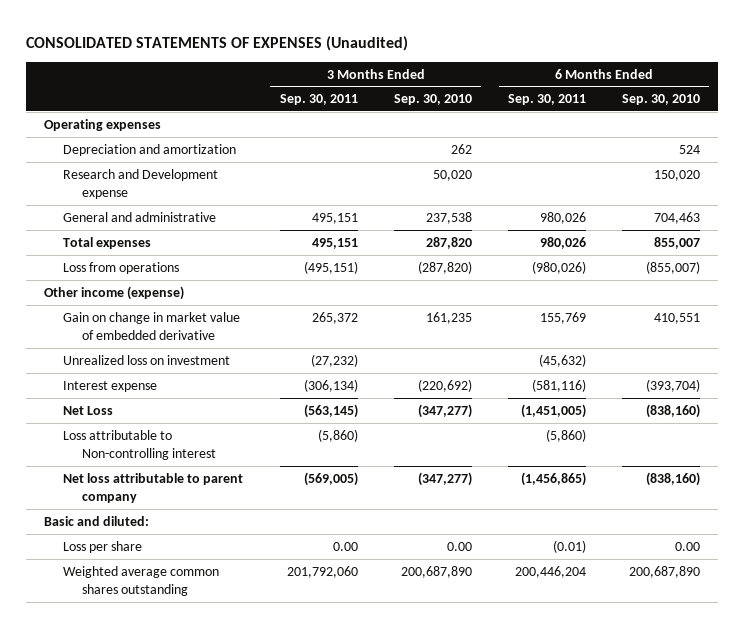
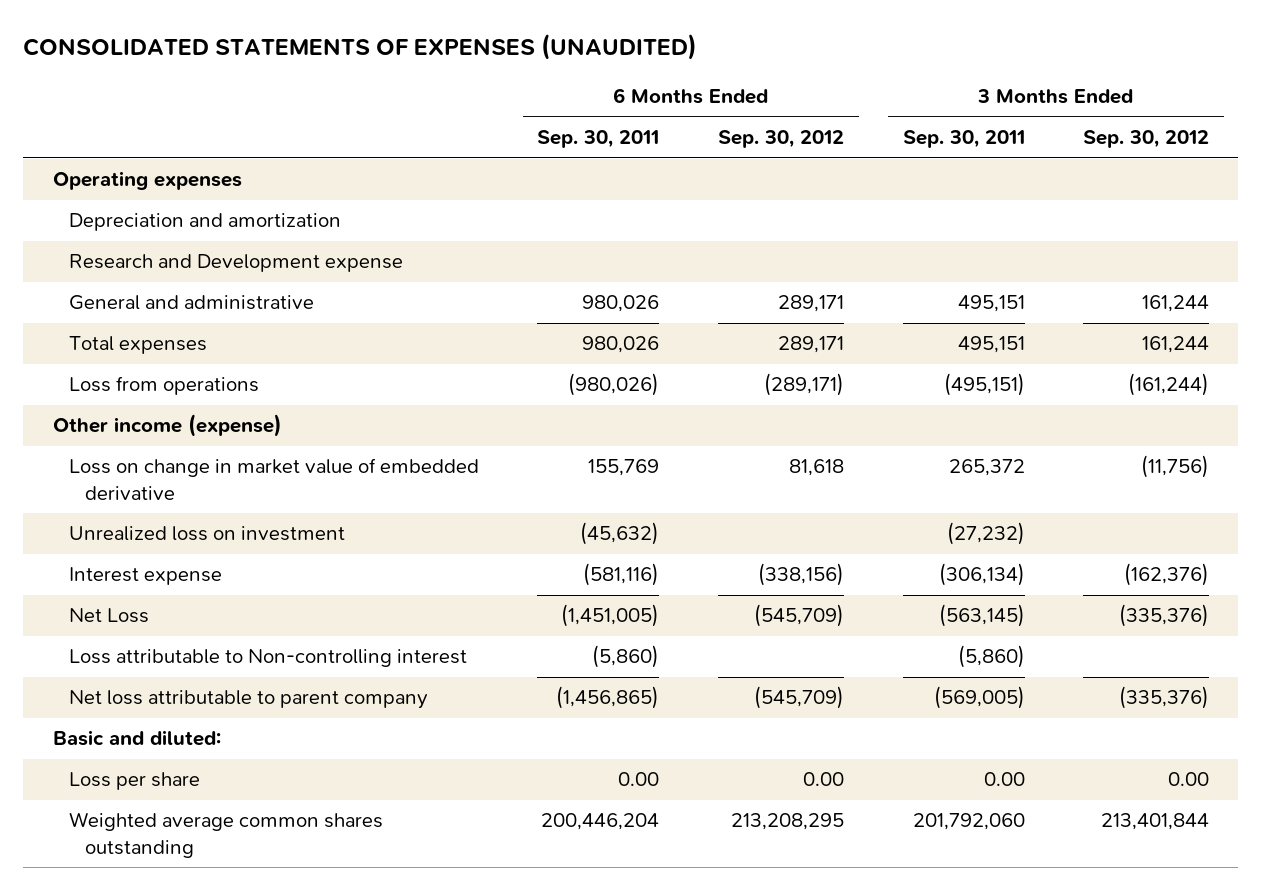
- CONSOLIDATED STATEMENTS OF EXPENSES (Unaudited)
+ CONSOLIDATED STATEMENTS OF EXPENSES (UNAUDITED)
- | 3 Months Ended Sep. 30, 2011 | 3 Months Ended Sep. 30, 2010 | 6 Months Ended Sep. 30, 2011 | 6 Months Ended Sep. 30, 2010
+ | 6 Months Ended Sep. 30, 2011 | 6 Months Ended Sep. 30, 2012 | 3 Months Ended Sep. 30, 2011 | 3 Months Ended Sep. 30, 2012
- Gain on change in market value of embedded derivative | 265,372 | 161,235 | 155,769 | 410,551
+ Loss on change in market value of embedded derivative | 155,769 | 81,618 | 265,372 | (11,756)
- Loss per share | 0.00 | 0.00 | (0.01) | 0.00
+ Loss per share | 0.00 | 0.00 | 0.00 | 0.00

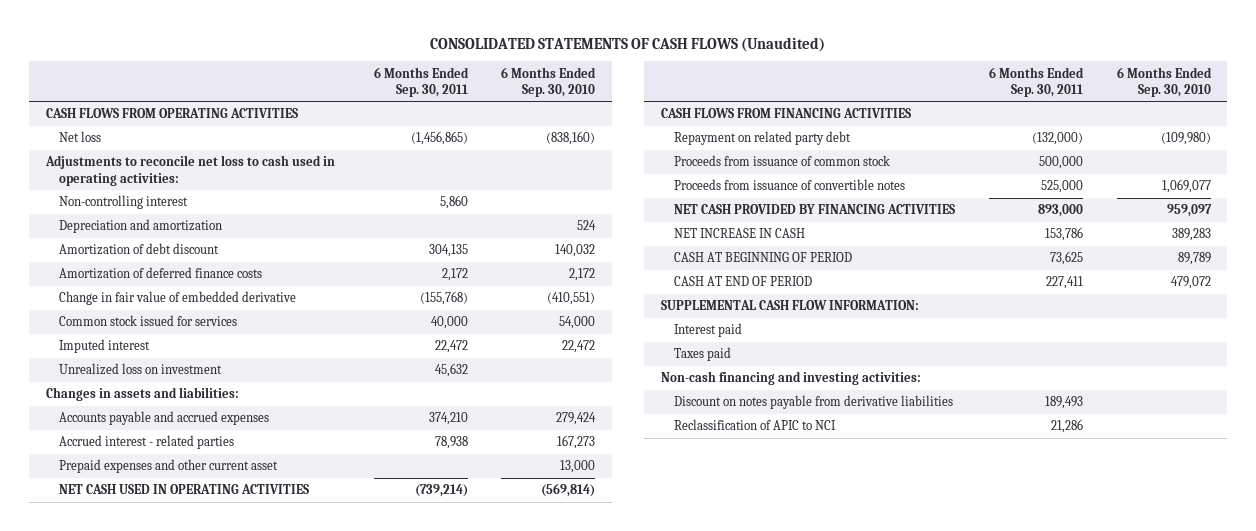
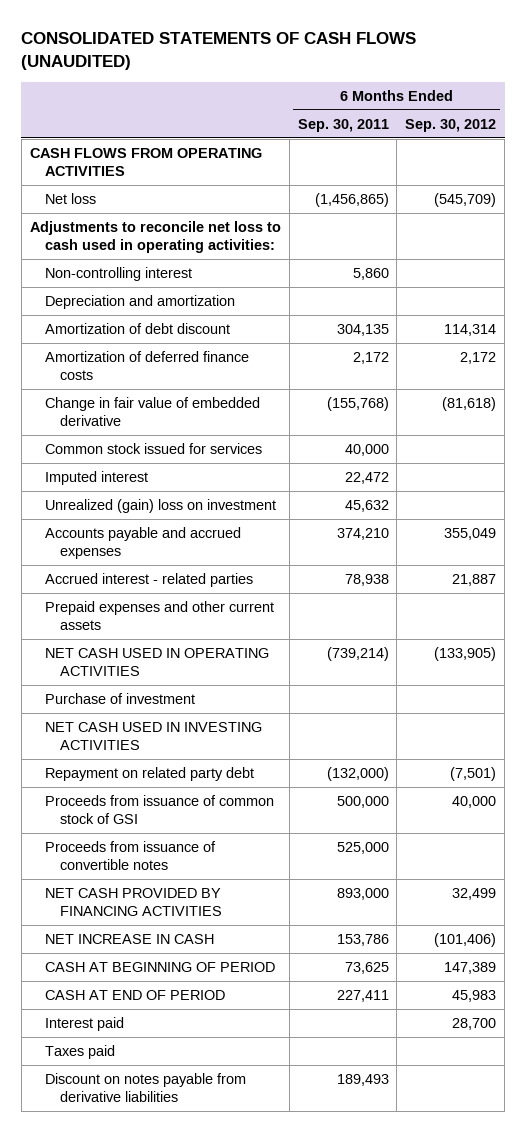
- CONSOLIDATED STATEMENTS OF CASH FLOWS (Unaudited)
+ CONSOLIDATED STATEMENTS OF CASH FLOWS (UNAUDITED)
- | 6 Months Ended Sep. 30, 2011 | 6 Months Ended Sep. 30, 2010
+ | 6 Months Ended Sep. 30, 2011 | 6 Months Ended Sep. 30, 2012
- Unrealized loss on investment | 45,632 |
- Changes in assets and liabilities:
+ Unrealized (gain) loss on investment | 45,632 |
- Prepaid expenses and other current asset | | 13,000
+ Prepaid expenses and other current assets
- CASH FLOWS FROM FINANCING ACTIVITIES
+ Purchase of investment
+ NET CASH USED IN INVESTING ACTIVITIES
- Proceeds from issuance of common stock | 500,000 |
+ Proceeds from issuance of common stock of GSI | 500,000 | 40,000
- SUPPLEMENTAL CASH FLOW INFORMATION:
- Non-cash financing and investing activities:
- Reclassification of APIC to NCI | 21,286 |

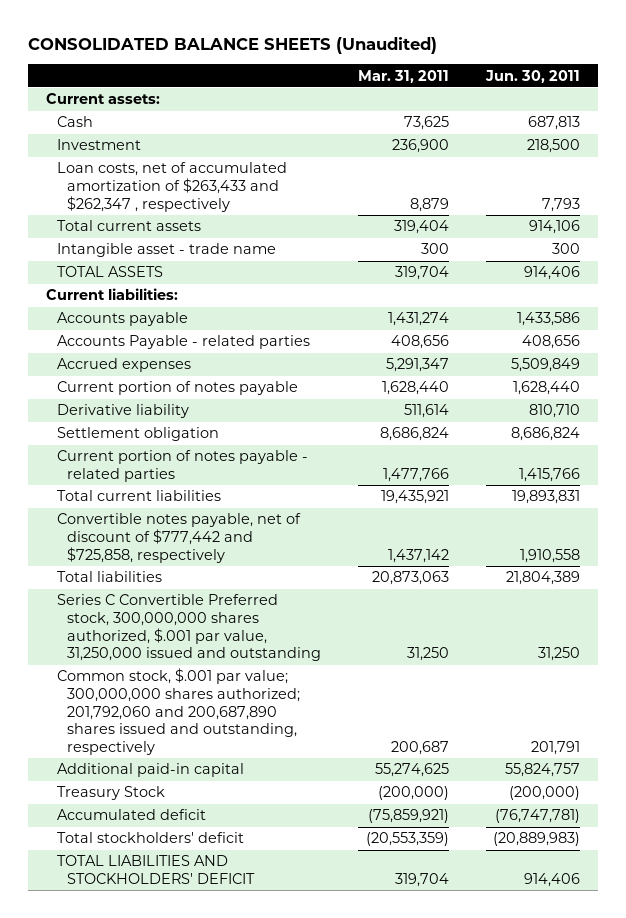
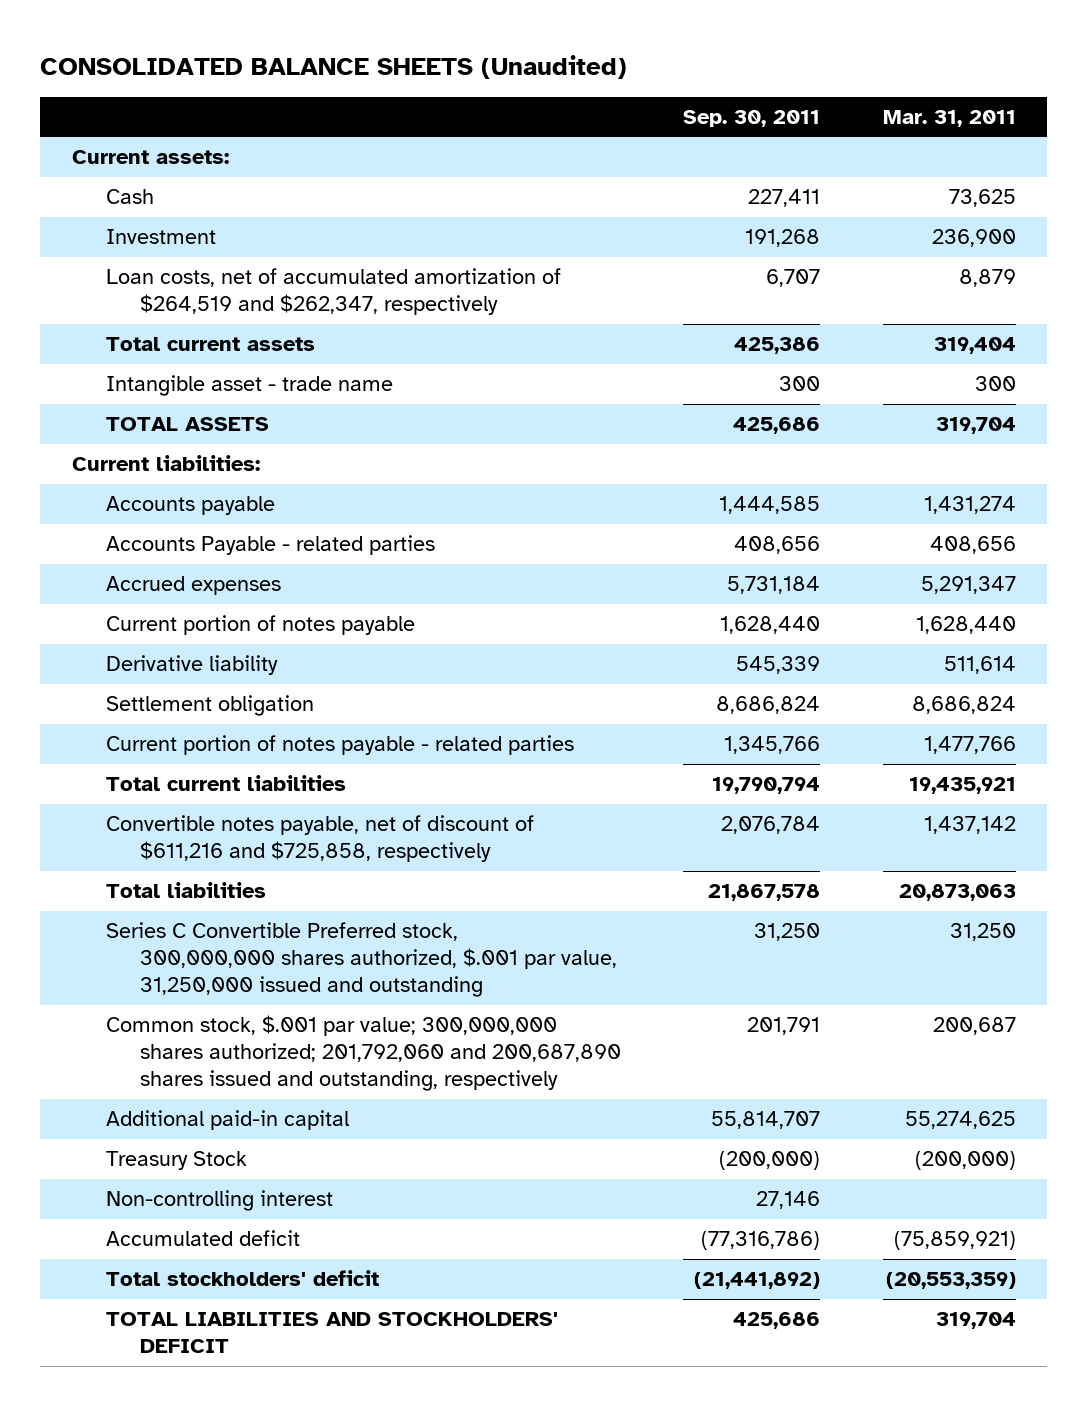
- | Mar. 31, 2011 | Jun. 30, 2011
+ | Sep. 30, 2011 | Mar. 31, 2011
- Loan costs, net of accumulated amortization of $263,433 and $262,347 , respectively | 8,879 | 7,793
+ Loan costs, net of accumulated amortization of $264,519 and $262,347, respectively | 6,707 | 8,879
- Convertible notes payable, net of discount of $777,442 and $725,858, respectively | 1,437,142 | 1,910,558
+ Convertible notes payable, net of discount of $611,216 and $725,858, respectively | 2,076,784 | 1,437,142
+ Non-controlling interest | 27,146 |

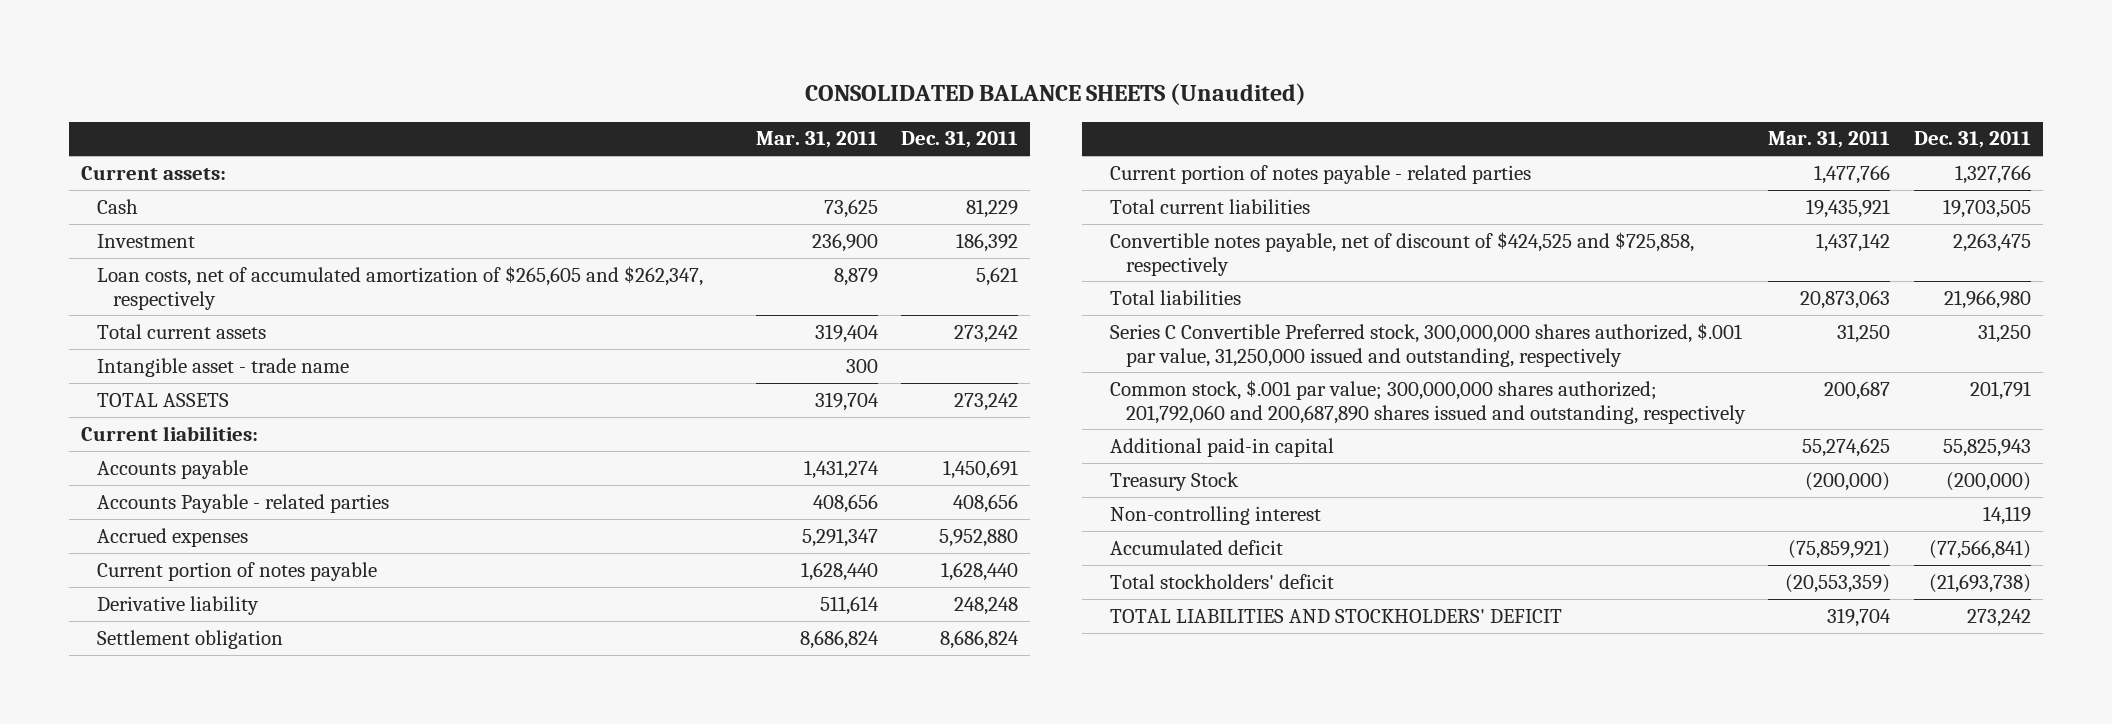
- | Sep. 30, 2011 | Mar. 31, 2011
+ | Mar. 31, 2011 | Dec. 31, 2011
- Loan costs, net of accumulated amortization of $264,519 and $262,347, respectively | 6,707 | 8,879
+ Loan costs, net of accumulated amortization of $265,605 and $262,347, respectively | 8,879 | 5,621
- Convertible notes payable, net of discount of $611,216 and $725,858, respectively | 2,076,784 | 1,437,142
+ Convertible notes payable, net of discount of $424,525 and $725,858, respectively | 1,437,142 | 2,263,475
- Series C Convertible Preferred stock, 300,000,000 shares authorized, $.001 par value, 31,250,000 issued and outstanding | 31,250 | 31,250
+ Series C Convertible Preferred stock, 300,000,000 shares authorized, $.001 par value, 31,250,000 issued and outstanding, respectively | 31,250 | 31,250

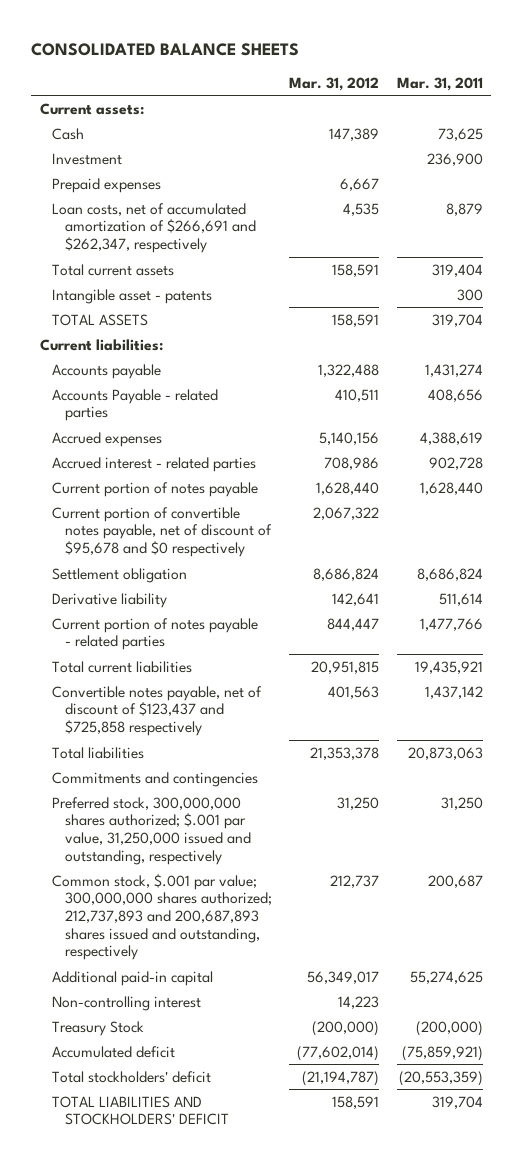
- CONSOLIDATED BALANCE SHEETS (Unaudited)
+ CONSOLIDATED BALANCE SHEETS
- | Mar. 31, 2011 | Dec. 31, 2011
+ | Mar. 31, 2012 | Mar. 31, 2011
- Loan costs, net of accumulated amortization of $265,605 and $262,347, respectively | 8,879 | 5,621
+ Prepaid expenses | 6,667 |
+ Loan costs, net of accumulated amortization of $266,691 and $262,347, respectively | 4,535 | 8,879
- Intangible asset - trade name | 300 |
+ Intangible asset - patents | | 300
- Accrued expenses | 5,291,347 | 5,952,880
+ Accrued expenses | 5,140,156 | 4,388,619
+ Accrued interest - related parties | 708,986 | 902,728
+ Current portion of convertible notes payable, net of discount of $95,678 and $0 respectively | 2,067,322 |
moved down: Derivative liability | 142,641 | 511,614
- Convertible notes payable, net of discount of $424,525 and $725,858, respectively | 1,437,142 | 2,263,475
+ Convertible notes payable, net of discount of $123,437 and $725,858 respectively | 401,563 | 1,437,142
- Series C Convertible Preferred stock, 300,000,000 shares authorized, $.001 par value, 31,250,000 issued and outstanding, respectively | 31,250 | 31,250
- Common stock, $.001 par value; 300,000,000 shares authorized; 201,792,060 and 200,687,890 shares issued and outstanding, respectively | 200,687 | 201,791
+ Commitments and contingencies
+ Preferred stock, 300,000,000 shares authorized; $.001 par value, 31,250,000 issued and outstanding, respectively | 31,250 | 31,250
+ Common stock, $.001 par value; 300,000,000 shares authorized; 212,737,893 and 200,687,893 shares issued and outstanding, respectively | 212,737 | 200,687
moved down: Treasury Stock | (200,000) | (200,000)

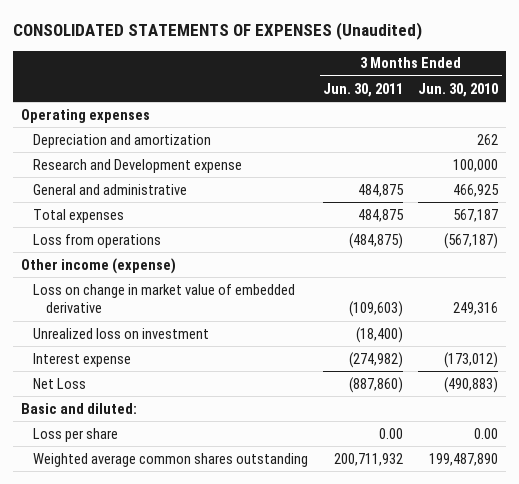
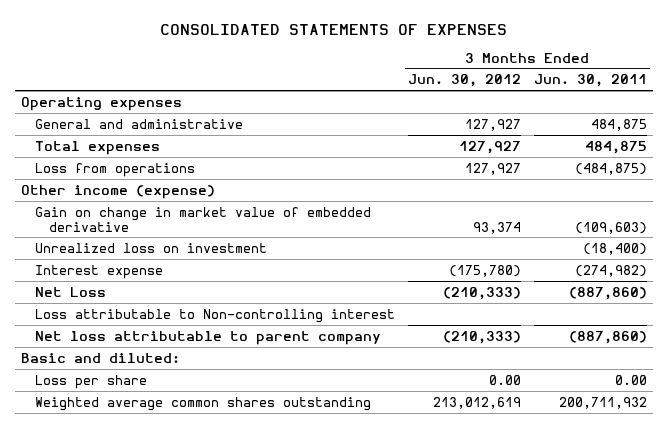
- CONSOLIDATED STATEMENTS OF EXPENSES (Unaudited)
+ CONSOLIDATED STATEMENTS OF EXPENSES
- | 3 Months Ended Jun. 30, 2011 | 3 Months Ended Jun. 30, 2010
+ | 3 Months Ended Jun. 30, 2012 | 3 Months Ended Jun. 30, 2011
- Depreciation and amortization | | 262
- Research and Development expense | | 100,000
- Loss on change in market value of embedded derivative | (109,603) | 249,316
+ Gain on change in market value of embedded derivative | 93,374 | (109,603)
+ Loss attributable to Non-controlling interest
+ Net loss attributable to parent company | (210,333) | (887,860)

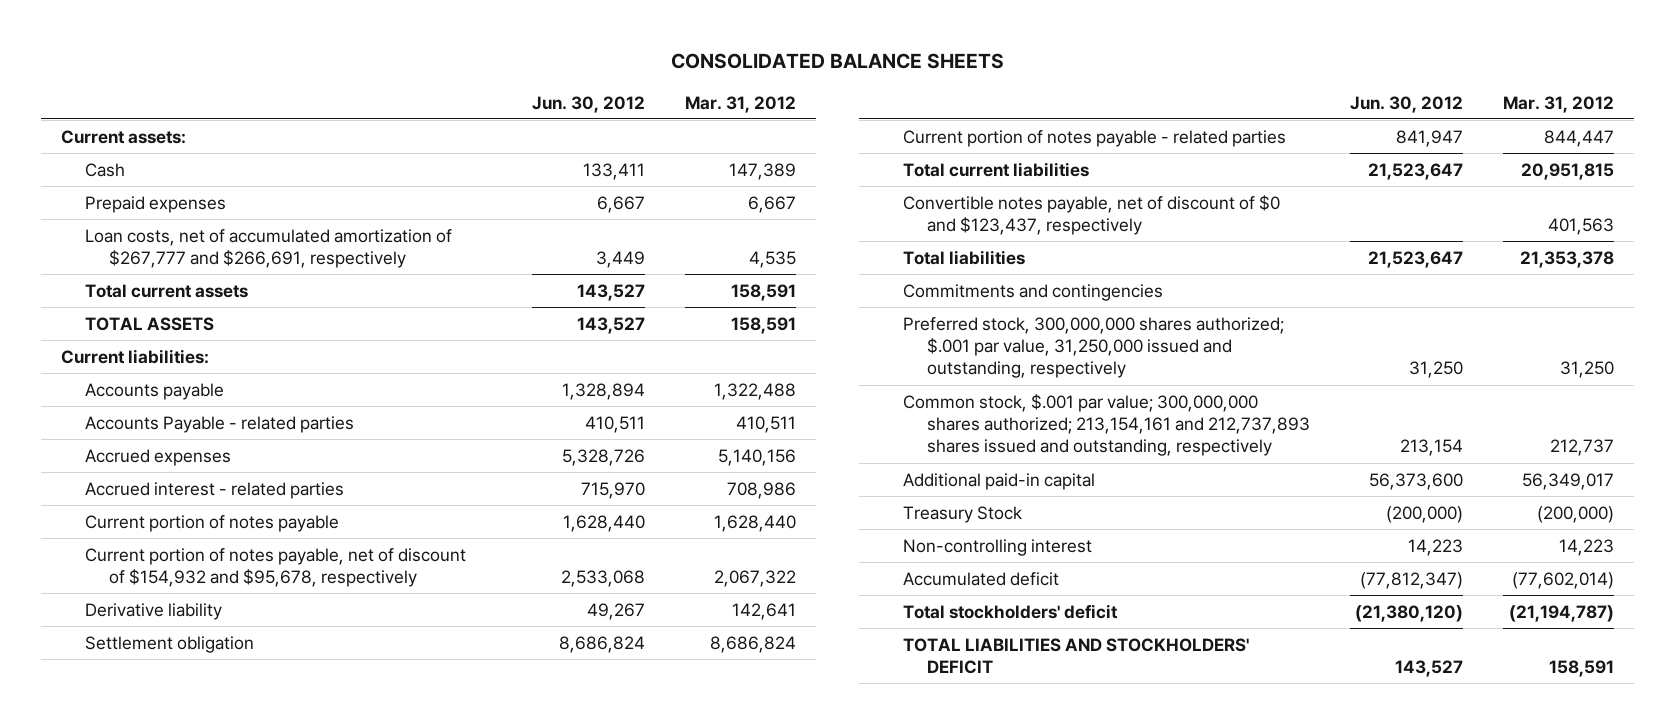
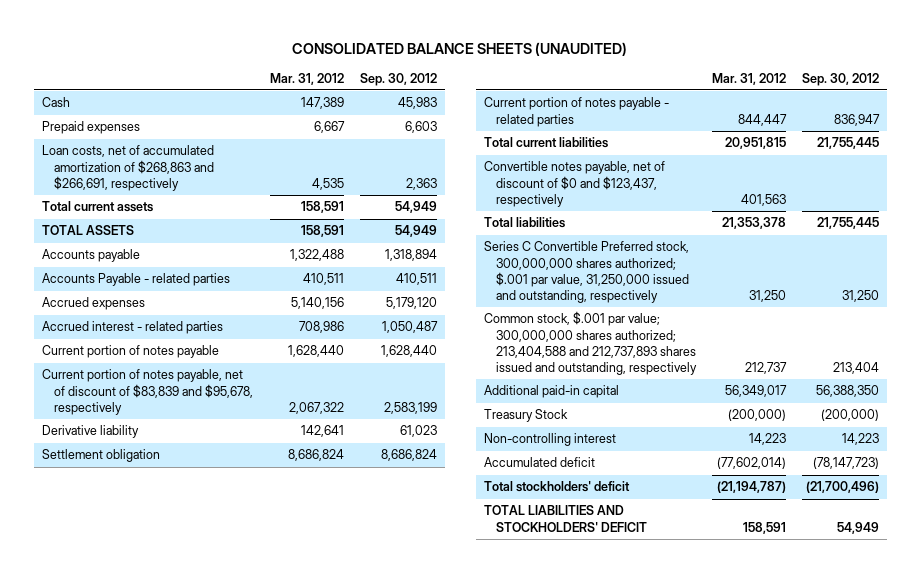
- CONSOLIDATED BALANCE SHEETS
+ CONSOLIDATED BALANCE SHEETS (UNAUDITED)
- | Jun. 30, 2012 | Mar. 31, 2012
+ | Mar. 31, 2012 | Sep. 30, 2012
- Current assets:
- Loan costs, net of accumulated amortization of $267,777 and $266,691, respectively | 3,449 | 4,535
+ Loan costs, net of accumulated amortization of $268,863 and $266,691, respectively | 4,535 | 2,363
- Current liabilities:
- Current portion of notes payable, net of discount of $154,932 and $95,678, respectively | 2,533,068 | 2,067,322
+ Current portion of notes payable, net of discount of $83,839 and $95,678, respectively | 2,067,322 | 2,583,199
- Commitments and contingencies
- Preferred stock, 300,000,000 shares authorized; $.001 par value, 31,250,000 issued and outstanding, respectively | 31,250 | 31,250
- Common stock, $.001 par value; 300,000,000 shares authorized; 213,154,161 and 212,737,893 shares issued and outstanding, respectively | 213,154 | 212,737
+ Series C Convertible Preferred stock, 300,000,000 shares authorized; $.001 par value, 31,250,000 issued and outstanding, respectively | 31,250 | 31,250
+ Common stock, $.001 par value; 300,000,000 shares authorized; 213,404,588 and 212,737,893 shares issued and outstanding, respectively | 212,737 | 213,404

